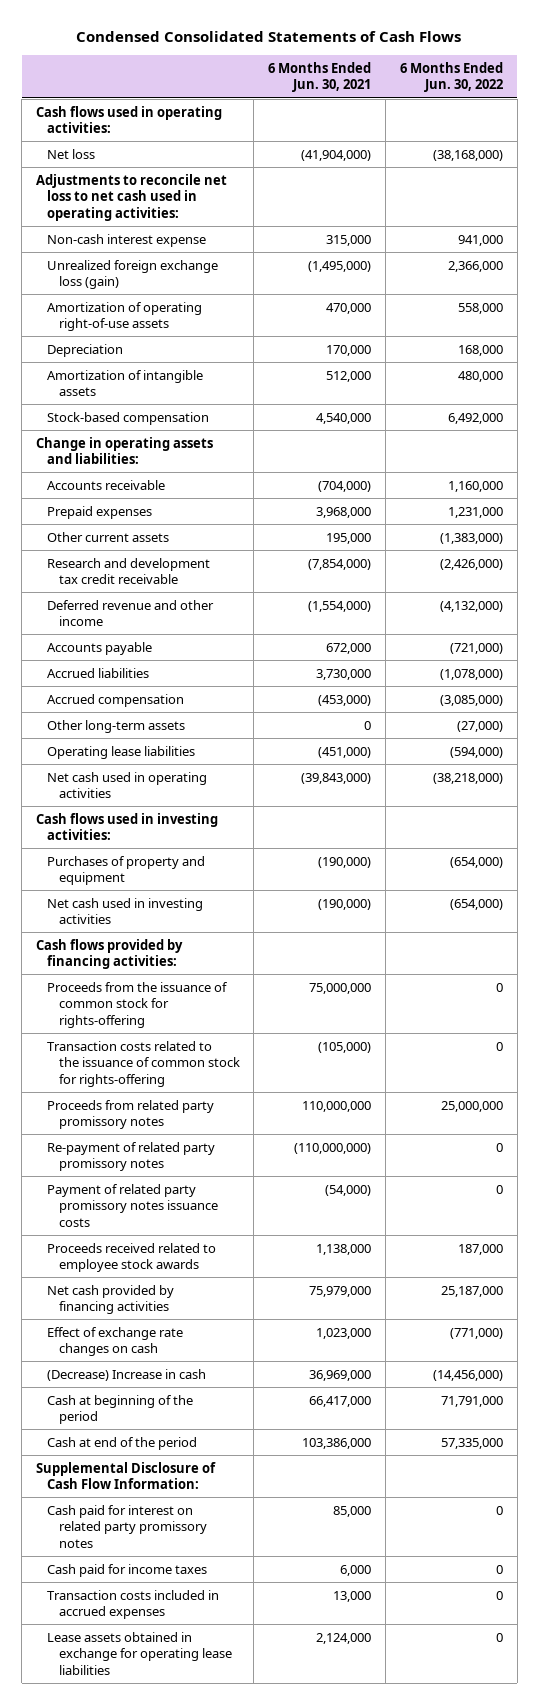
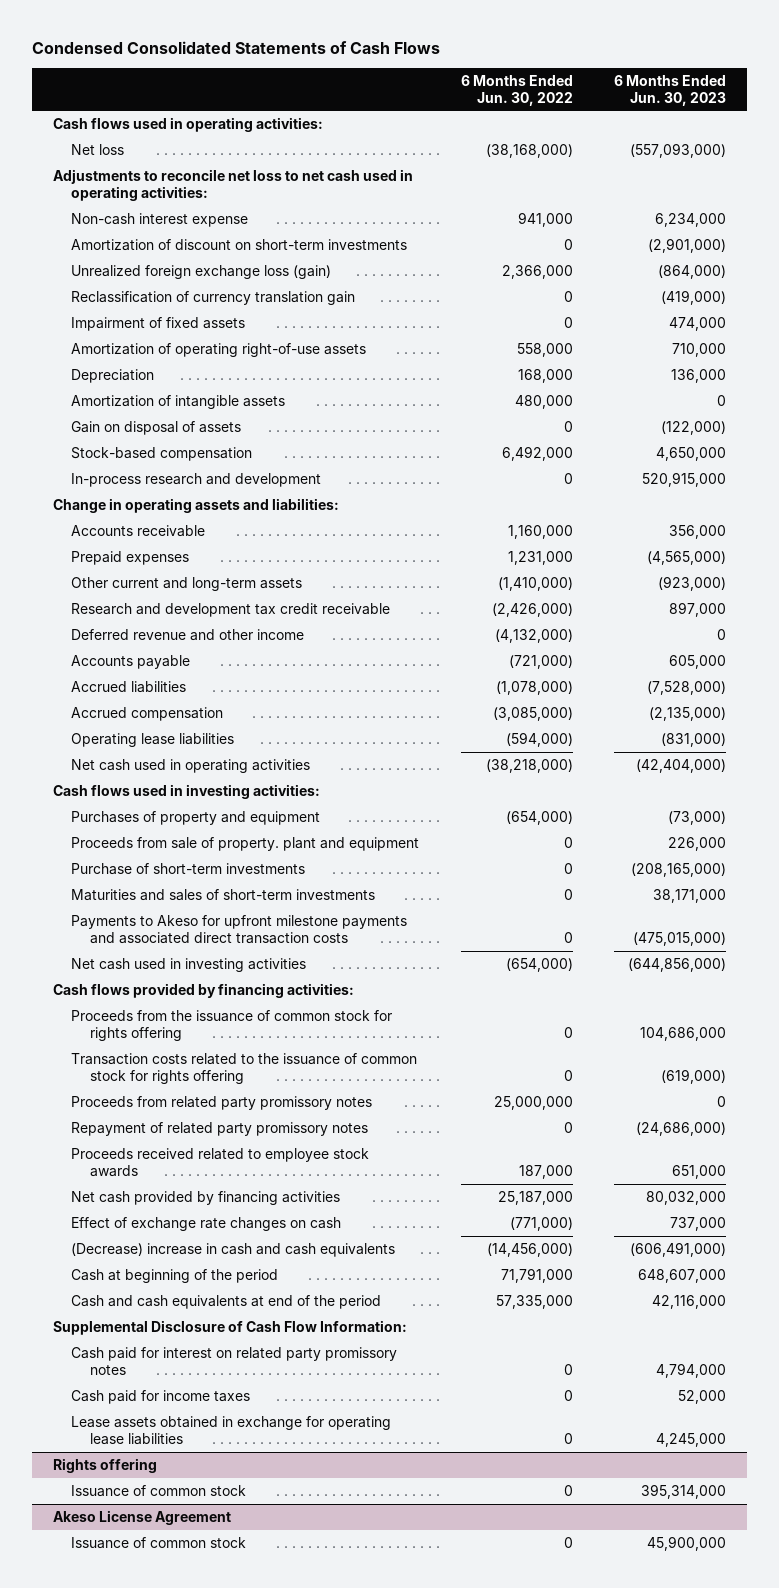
- | 6 Months Ended Jun. 30, 2021 | 6 Months Ended Jun. 30, 2022
+ | 6 Months Ended Jun. 30, 2022 | 6 Months Ended Jun. 30, 2023
+ Amortization of discount on short-term investments | 0 | (2,901,000)
+ Reclassification of currency translation gain | 0 | (419,000)
+ Impairment of fixed assets | 0 | 474,000
+ Gain on disposal of assets | 0 | (122,000)
+ In-process research and development | 0 | 520,915,000
- Other current assets | 195,000 | (1,383,000)
+ Other current and long-term assets | (1,410,000) | (923,000)
- Other long-term assets | 0 | (27,000)
+ Proceeds from sale of property. plant and equipment | 0 | 226,000
+ Purchase of short-term investments | 0 | (208,165,000)
+ Maturities and sales of short-term investments | 0 | 38,171,000
+ Payments to Akeso for upfront milestone payments and associated direct transaction costs | 0 | (475,015,000)
- Proceeds from the issuance of common stock for rights-offering | 75,000,000 | 0
- Transaction costs related to the issuance of common stock for rights-offering | (105,000) | 0
+ Proceeds from the issuance of common stock for rights offering | 0 | 104,686,000
+ Transaction costs related to the issuance of common stock for rights offering | 0 | (619,000)
- Re-payment of related party promissory notes | (110,000,000) | 0
- Payment of related party promissory notes issuance costs | (54,000) | 0
+ Repayment of related party promissory notes | 0 | (24,686,000)
- (Decrease) Increase in cash | 36,969,000 | (14,456,000)
+ (Decrease) increase in cash and cash equivalents | (14,456,000) | (606,491,000)
- Cash at end of the period | 103,386,000 | 57,335,000
+ Cash and cash equivalents at end of the period | 57,335,000 | 42,116,000
- Transaction costs included in accrued expenses | 13,000 | 0
+ Rights offering
+ Issuance of common stock | 0 | 395,314,000
+ Akeso License Agreement
+ Issuance of common stock | 0 | 45,900,000

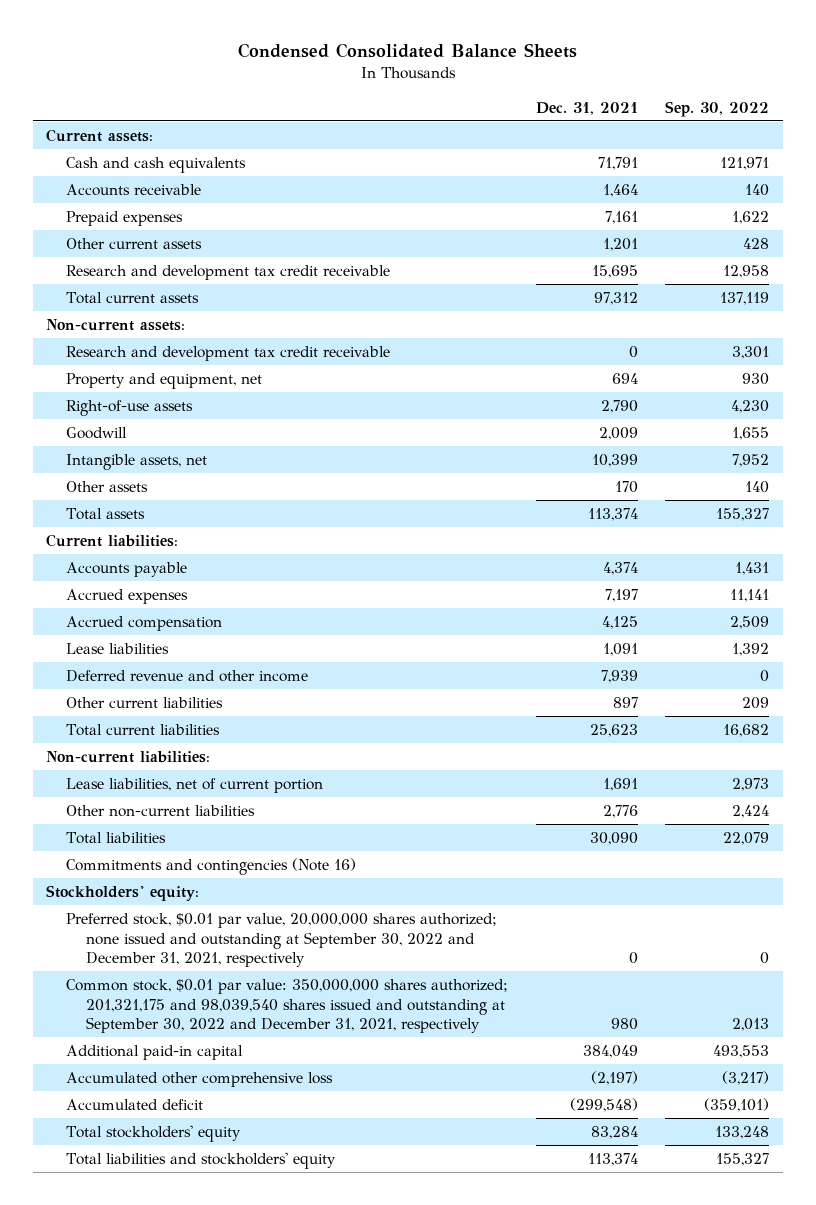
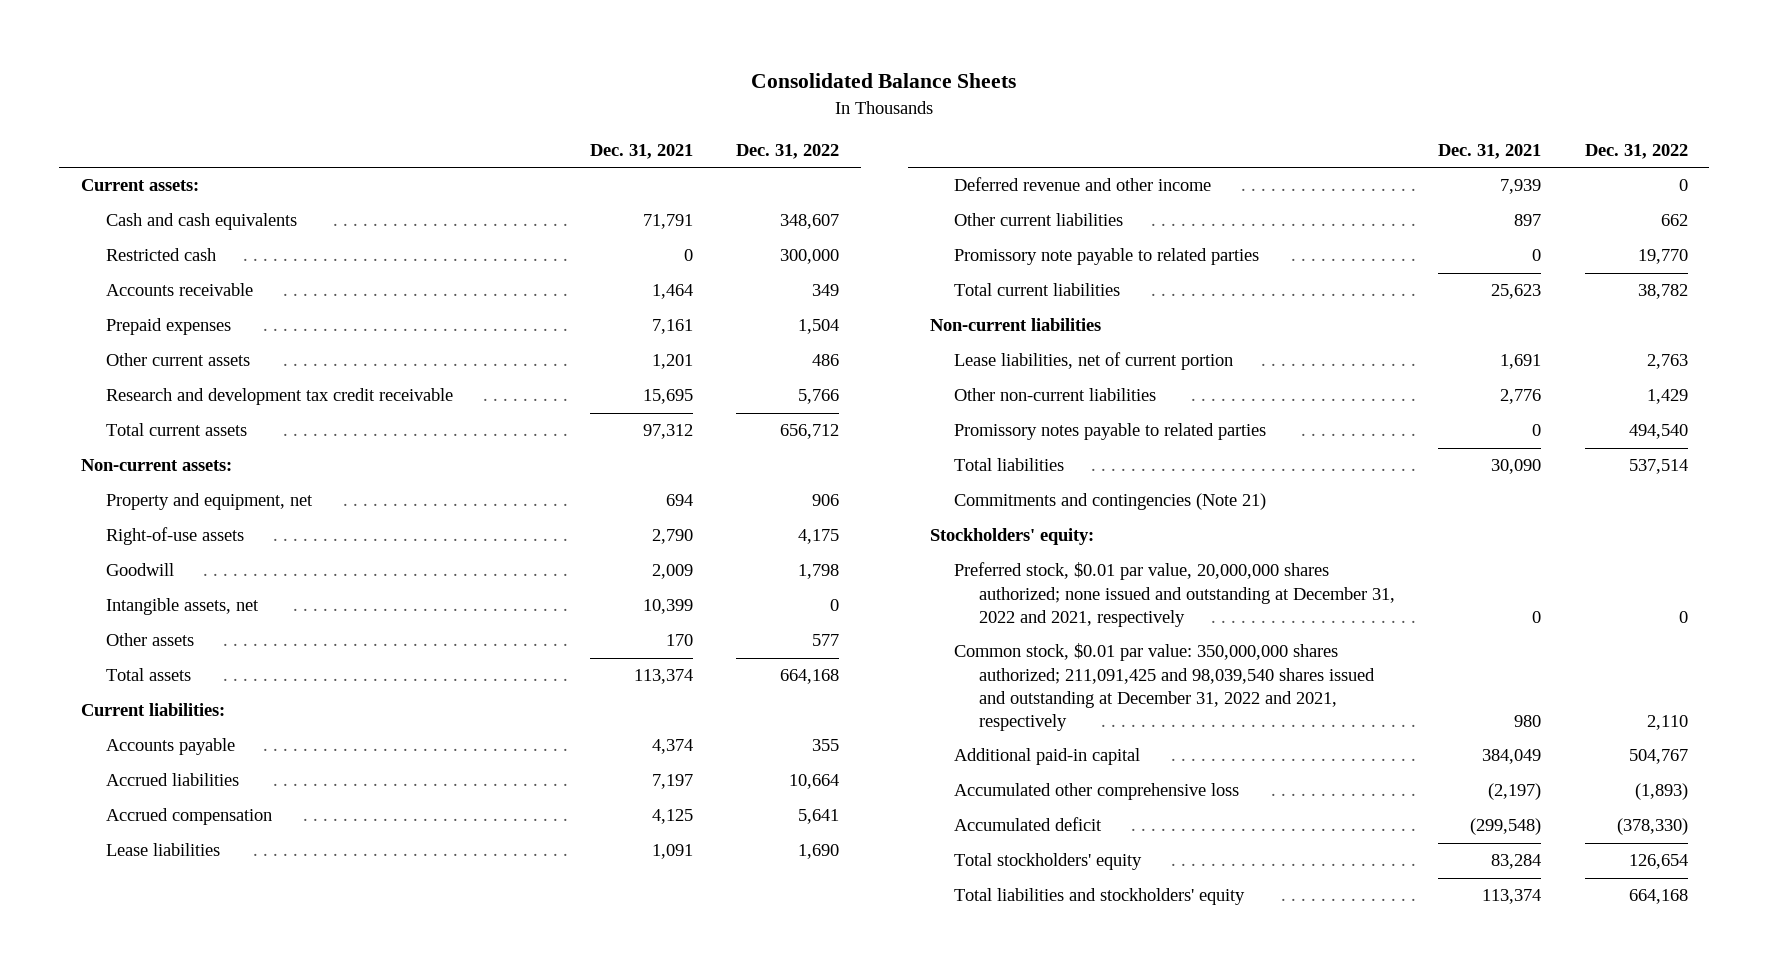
- Condensed Consolidated Balance Sheets
+ Consolidated Balance Sheets
- | Dec. 31, 2021 | Sep. 30, 2022
+ | Dec. 31, 2021 | Dec. 31, 2022
+ Restricted cash | 0 | 300,000
- Research and development tax credit receivable | 0 | 3,301
- Accrued expenses | 7,197 | 11,141
+ Accrued liabilities | 7,197 | 10,664
+ Promissory note payable to related parties | 0 | 19,770
- Non-current liabilities:
+ Non-current liabilities
+ Promissory notes payable to related parties | 0 | 494,540
- Commitments and contingencies (Note 16)
+ Commitments and contingencies (Note 21)
- Preferred stock, $0.01 par value, 20,000,000 shares authorized; none issued and outstanding at September 30, 2022 and December 31, 2021, respectively | 0 | 0
- Common stock, $0.01 par value: 350,000,000 shares authorized; 201,321,175 and 98,039,540 shares issued and outstanding at September 30, 2022 and December 31, 2021, respectively | 980 | 2,013
+ Preferred stock, $0.01 par value, 20,000,000 shares authorized; none issued and outstanding at December 31, 2022 and 2021, respectively | 0 | 0
+ Common stock, $0.01 par value: 350,000,000 shares authorized; 211,091,425 and 98,039,540 shares issued and outstanding at December 31, 2022 and 2021, respectively | 980 | 2,110

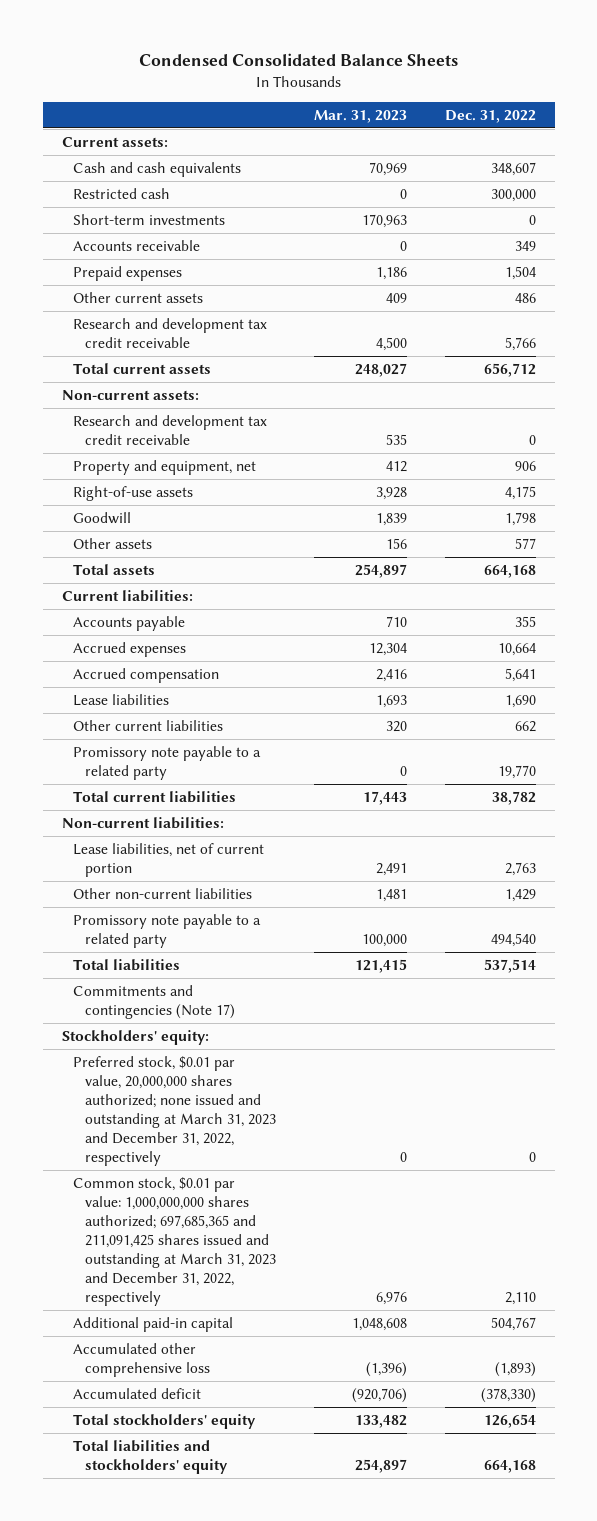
- Consolidated Balance Sheets
+ Condensed Consolidated Balance Sheets
- | Dec. 31, 2021 | Dec. 31, 2022
+ | Mar. 31, 2023 | Dec. 31, 2022
+ Short-term investments | 170,963 | 0
+ Research and development tax credit receivable | 535 | 0
- Intangible assets, net | 10,399 | 0
- Accrued liabilities | 7,197 | 10,664
+ Accrued expenses | 12,304 | 10,664
- Deferred revenue and other income | 7,939 | 0
- Promissory note payable to related parties | 0 | 19,770
+ Promissory note payable to a related party | 0 | 19,770
- Non-current liabilities
+ Non-current liabilities:
- Promissory notes payable to related parties | 0 | 494,540
+ Promissory note payable to a related party | 100,000 | 494,540
- Commitments and contingencies (Note 21)
+ Commitments and contingencies (Note 17)
- Preferred stock, $0.01 par value, 20,000,000 shares authorized; none issued and outstanding at December 31, 2022 and 2021, respectively | 0 | 0
- Common stock, $0.01 par value: 350,000,000 shares authorized; 211,091,425 and 98,039,540 shares issued and outstanding at December 31, 2022 and 2021, respectively | 980 | 2,110
+ Preferred stock, $0.01 par value, 20,000,000 shares authorized; none issued and outstanding at March 31, 2023 and December 31, 2022, respectively | 0 | 0
+ Common stock, $0.01 par value: 1,000,000,000 shares authorized; 697,685,365 and 211,091,425 shares issued and outstanding at March 31, 2023 and December 31, 2022, respectively | 6,976 | 2,110

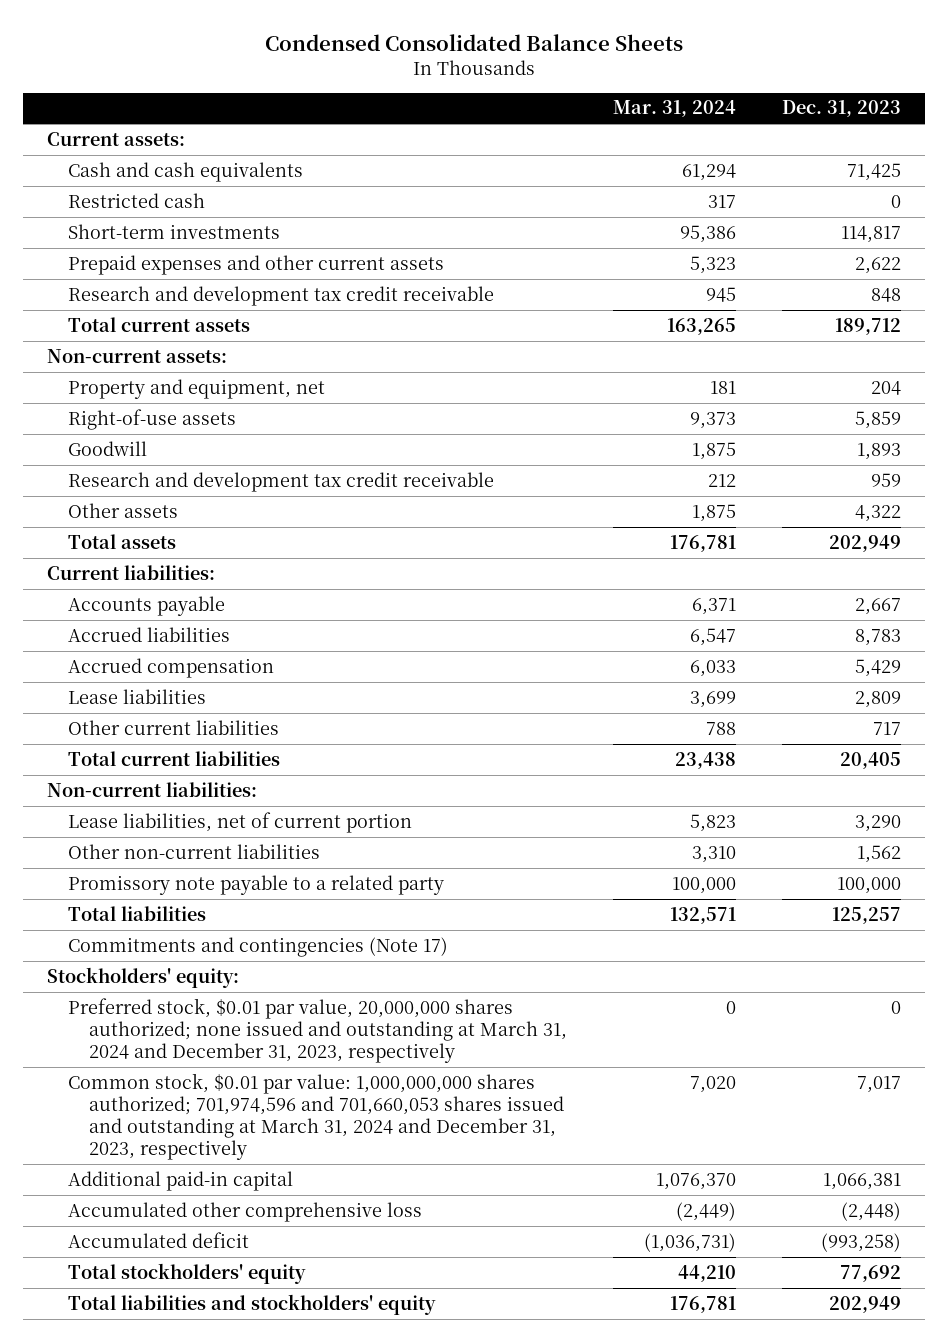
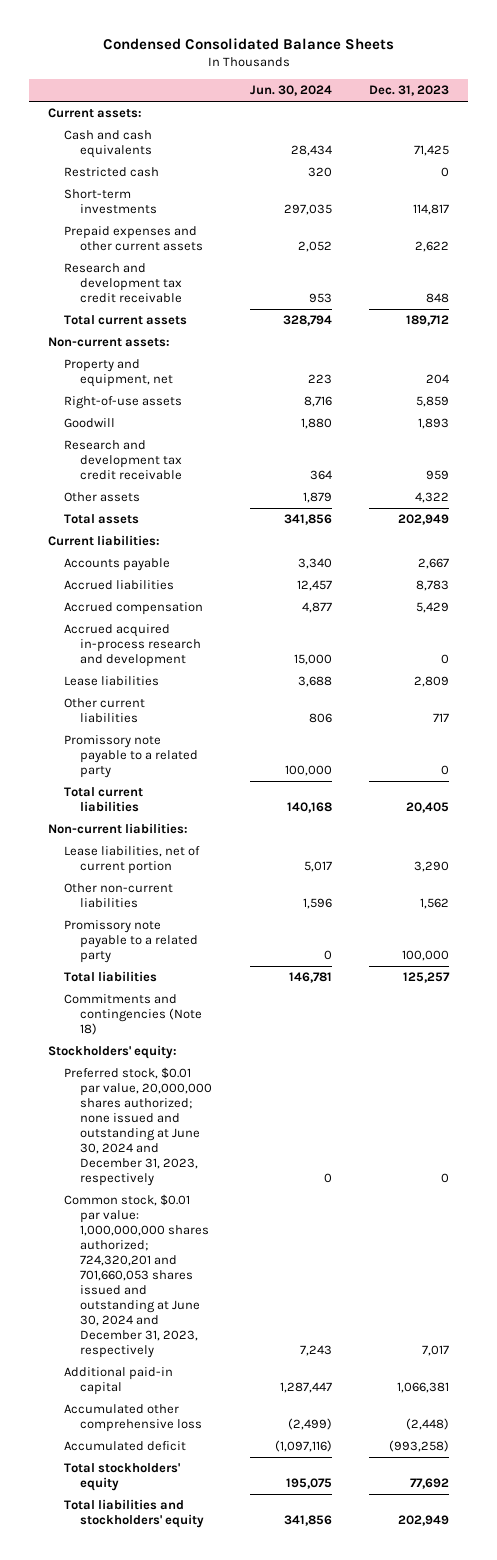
- | Mar. 31, 2024 | Dec. 31, 2023
+ | Jun. 30, 2024 | Dec. 31, 2023
+ Accrued acquired in-process research and development | 15,000 | 0
+ Promissory note payable to a related party | 100,000 | 0
- Commitments and contingencies (Note 17)
+ Commitments and contingencies (Note 18)
- Preferred stock, $0.01 par value, 20,000,000 shares authorized; none issued and outstanding at March 31, 2024 and December 31, 2023, respectively | 0 | 0
- Common stock, $0.01 par value: 1,000,000,000 shares authorized; 701,974,596 and 701,660,053 shares issued and outstanding at March 31, 2024 and December 31, 2023, respectively | 7,020 | 7,017
+ Preferred stock, $0.01 par value, 20,000,000 shares authorized; none issued and outstanding at June 30, 2024 and December 31, 2023, respectively | 0 | 0
+ Common stock, $0.01 par value: 1,000,000,000 shares authorized; 724,320,201 and 701,660,053 shares issued and outstanding at June 30, 2024 and December 31, 2023, respectively | 7,243 | 7,017

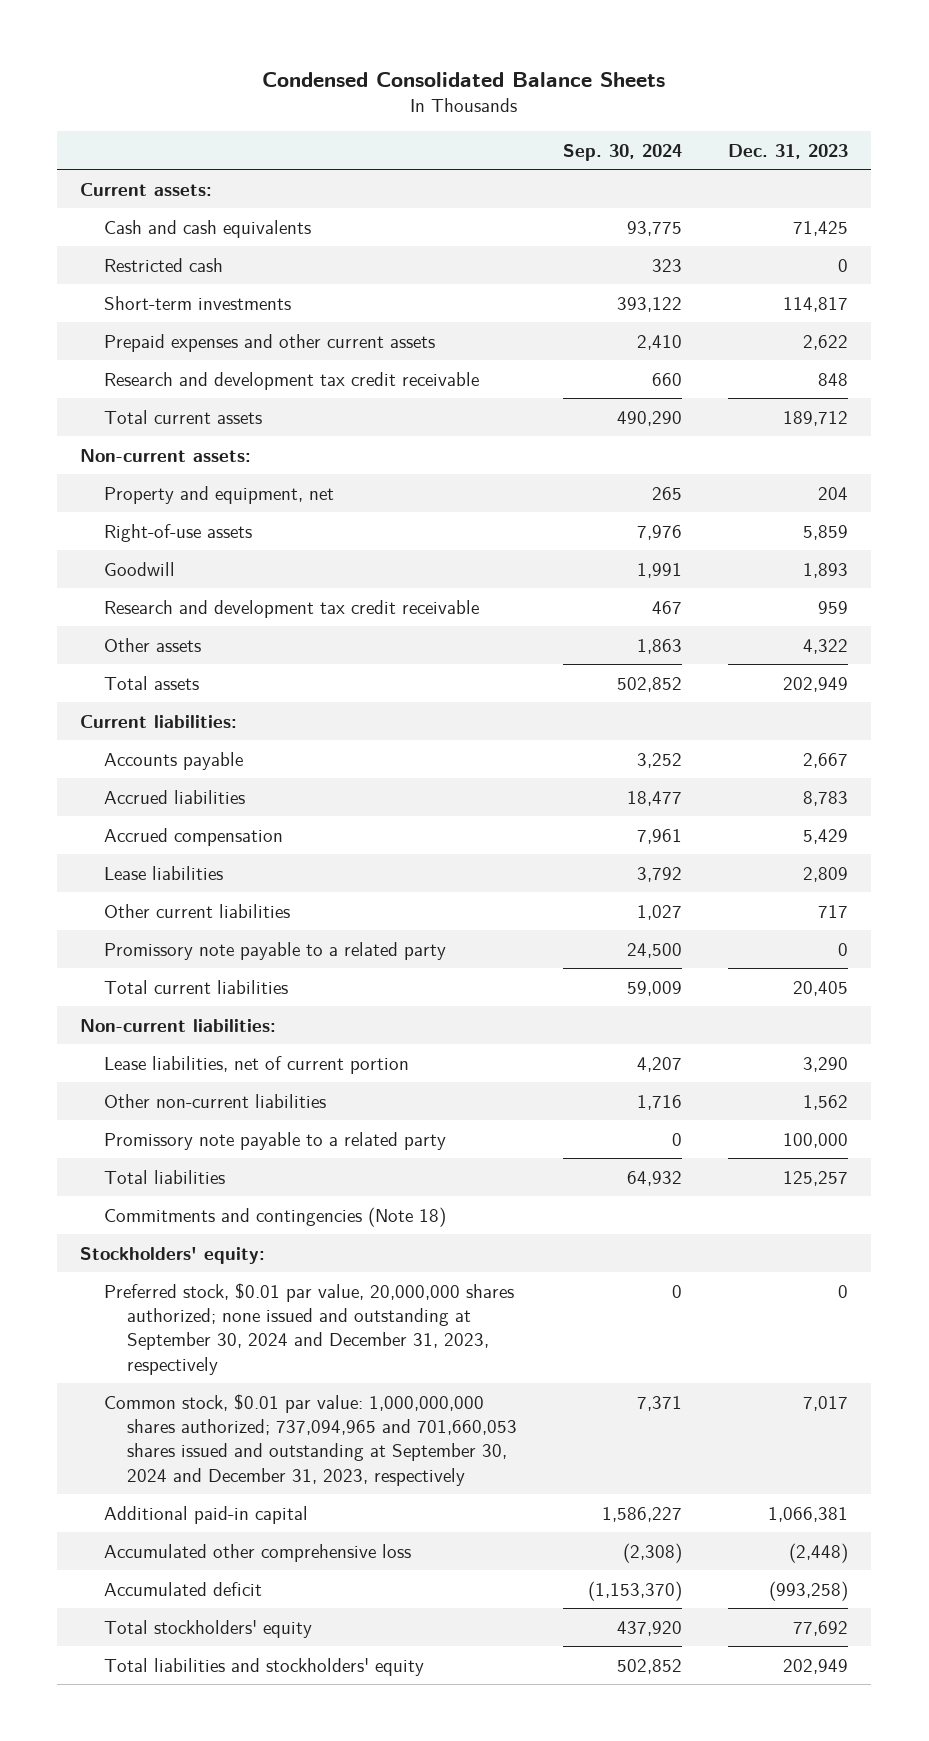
- | Jun. 30, 2024 | Dec. 31, 2023
+ | Sep. 30, 2024 | Dec. 31, 2023
- Accrued acquired in-process research and development | 15,000 | 0
- Preferred stock, $0.01 par value, 20,000,000 shares authorized; none issued and outstanding at June 30, 2024 and December 31, 2023, respectively | 0 | 0
- Common stock, $0.01 par value: 1,000,000,000 shares authorized; 724,320,201 and 701,660,053 shares issued and outstanding at June 30, 2024 and December 31, 2023, respectively | 7,243 | 7,017
+ Preferred stock, $0.01 par value, 20,000,000 shares authorized; none issued and outstanding at September 30, 2024 and December 31, 2023, respectively | 0 | 0
+ Common stock, $0.01 par value: 1,000,000,000 shares authorized; 737,094,965 and 701,660,053 shares issued and outstanding at September 30, 2024 and December 31, 2023, respectively | 7,371 | 7,017

